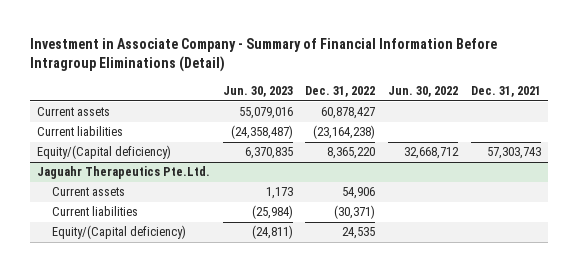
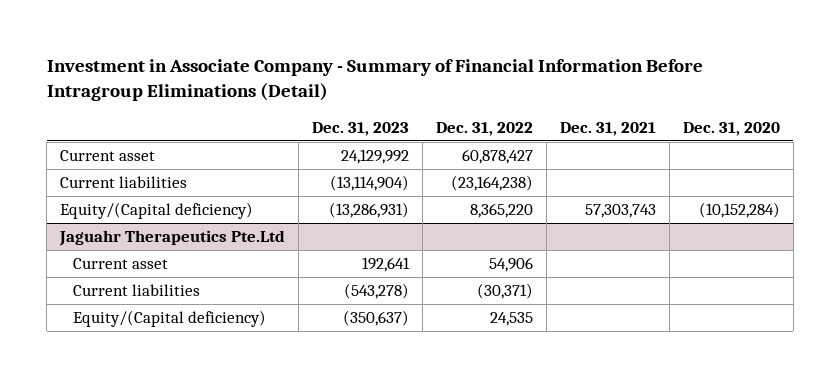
- | Jun. 30, 2023 | Dec. 31, 2022 | Jun. 30, 2022 | Dec. 31, 2021
+ | Dec. 31, 2023 | Dec. 31, 2022 | Dec. 31, 2021 | Dec. 31, 2020
- Current assets | 55,079,016 | 60,878,427 | |
+ Current asset | 24,129,992 | 60,878,427 | |
- Jaguahr Therapeutics Pte.Ltd.
- Current assets | 1,173 | 54,906 | |
+ Jaguahr Therapeutics Pte.Ltd
+ Current asset | 192,641 | 54,906 | |

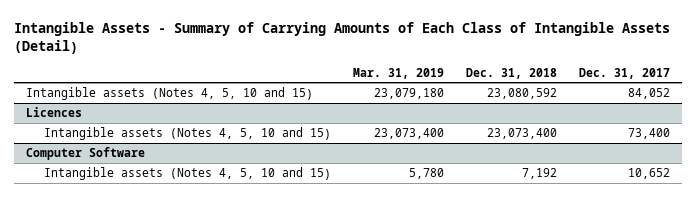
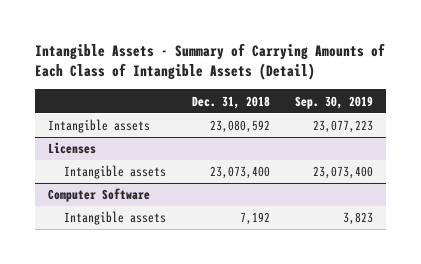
- | Mar. 31, 2019 | Dec. 31, 2018 | Dec. 31, 2017
+ | Dec. 31, 2018 | Sep. 30, 2019
- Intangible assets (Notes 4, 5, 10 and 15) | 23,079,180 | 23,080,592 | 84,052
- Licences
- Intangible assets (Notes 4, 5, 10 and 15) | 23,073,400 | 23,073,400 | 73,400
+ Intangible assets | 23,080,592 | 23,077,223
+ Licenses
+ Intangible assets | 23,073,400 | 23,073,400
@ Computer Software
- Intangible assets (Notes 4, 5, 10 and 15) | 5,780 | 7,192 | 10,652
+ Intangible assets | 7,192 | 3,823

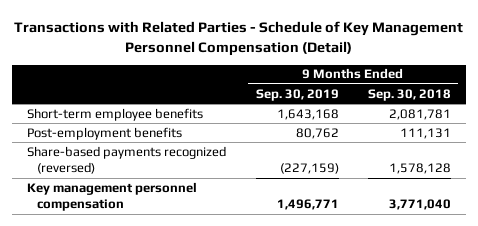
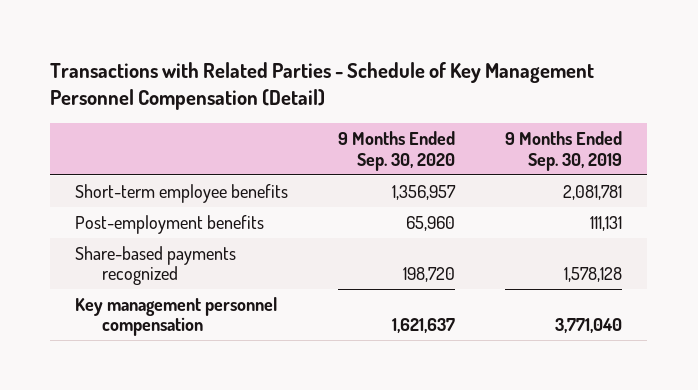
- | 9 Months Ended Sep. 30, 2019 | 9 Months Ended Sep. 30, 2018
+ | 9 Months Ended Sep. 30, 2020 | 9 Months Ended Sep. 30, 2019
- Short-term employee benefits | 1,643,168 | 2,081,781
- Post-employment benefits | 80,762 | 111,131
- Share-based payments recognized (reversed) | (227,159) | 1,578,128
- Key management personnel compensation | 1,496,771 | 3,771,040
+ Short-term employee benefits | 1,356,957 | 2,081,781
+ Post-employment benefits | 65,960 | 111,131
+ Share-based payments recognized | 198,720 | 1,578,128
+ Key management personnel compensation | 1,621,637 | 3,771,040

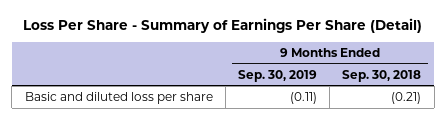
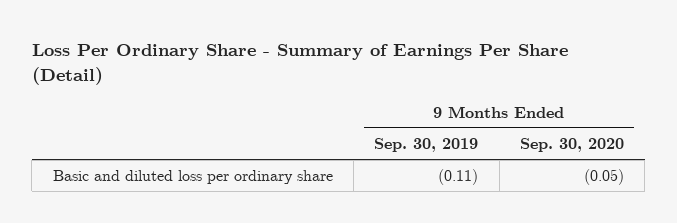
- Loss Per Share - Summary of Earnings Per Share (Detail)
+ Loss Per Ordinary Share - Summary of Earnings Per Share (Detail)
- | 9 Months Ended Sep. 30, 2019 | 9 Months Ended Sep. 30, 2018
+ | 9 Months Ended Sep. 30, 2019 | 9 Months Ended Sep. 30, 2020
- Basic and diluted loss per share | (0.11) | (0.21)
+ Basic and diluted loss per ordinary share | (0.11) | (0.05)

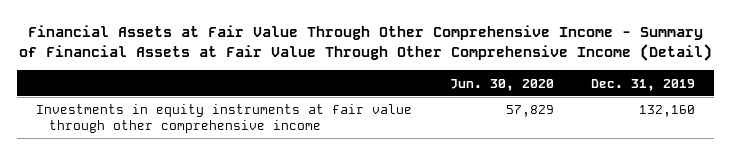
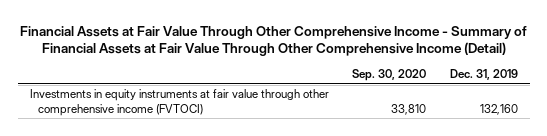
- | Jun. 30, 2020 | Dec. 31, 2019
+ | Sep. 30, 2020 | Dec. 31, 2019
- Investments in equity instruments at fair value through other comprehensive income | 57,829 | 132,160
+ Investments in equity instruments at fair value through other comprehensive income (FVTOCI) | 33,810 | 132,160

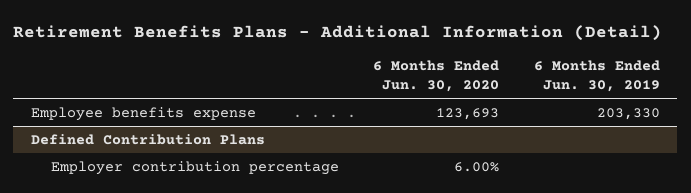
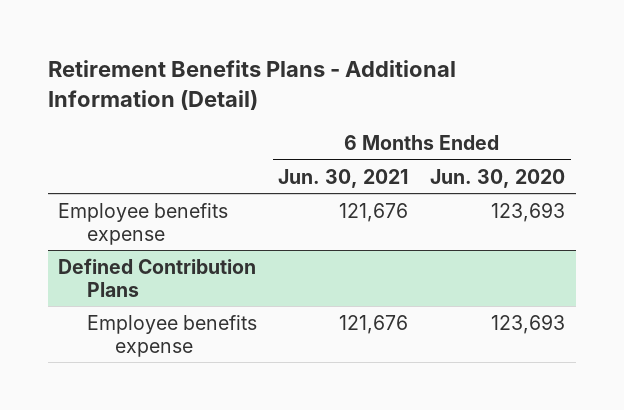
- | 6 Months Ended Jun. 30, 2020 | 6 Months Ended Jun. 30, 2019
+ | 6 Months Ended Jun. 30, 2021 | 6 Months Ended Jun. 30, 2020
@ Defined Contribution Plans
- Employer contribution percentage | 6.00% |
+ Employee benefits expense | 121,676 | 123,693

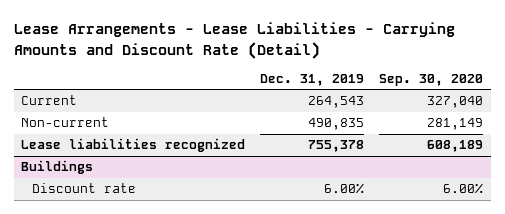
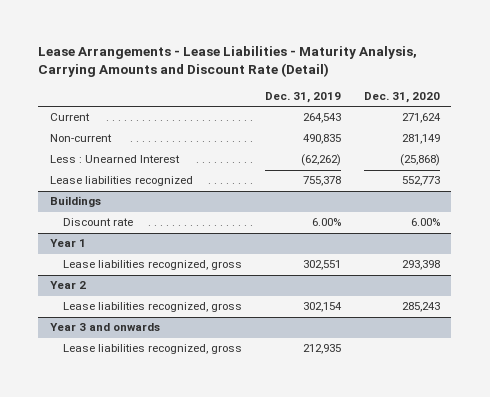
- Lease Arrangements - Lease Liabilities - Carrying Amounts and Discount Rate (Detail)
+ Lease Arrangements - Lease Liabilities - Maturity Analysis, Carrying Amounts and Discount Rate (Detail)
- | Dec. 31, 2019 | Sep. 30, 2020
+ | Dec. 31, 2019 | Dec. 31, 2020
+ Less : Unearned Interest | (62,262) | (25,868)
+ Year 1
+ Lease liabilities recognized, gross | 302,551 | 293,398
+ Year 2
+ Lease liabilities recognized, gross | 302,154 | 285,243
+ Year 3 and onwards
+ Lease liabilities recognized, gross | 212,935 |

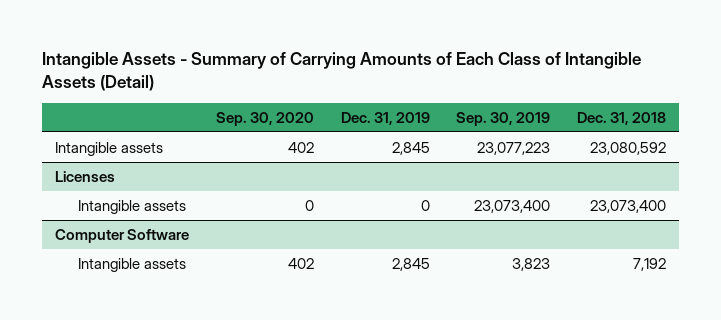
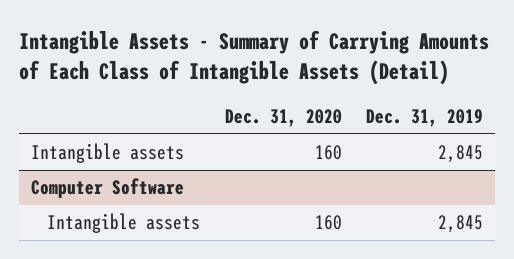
- | Sep. 30, 2020 | Dec. 31, 2019 | Sep. 30, 2019 | Dec. 31, 2018
+ | Dec. 31, 2020 | Dec. 31, 2019
- Licenses
- Intangible assets | 0 | 0 | 23,073,400 | 23,073,400

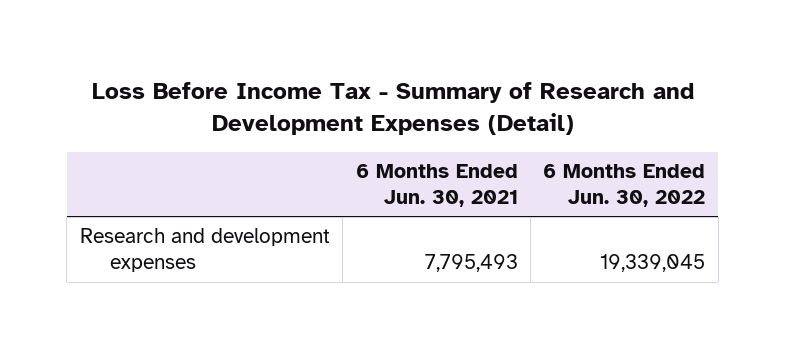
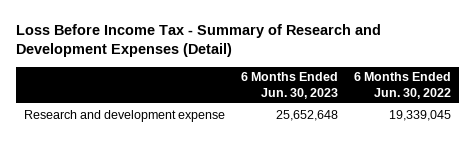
- | 6 Months Ended Jun. 30, 2021 | 6 Months Ended Jun. 30, 2022
+ | 6 Months Ended Jun. 30, 2023 | 6 Months Ended Jun. 30, 2022
- Research and development expenses | 7,795,493 | 19,339,045
+ Research and development expense | 25,652,648 | 19,339,045

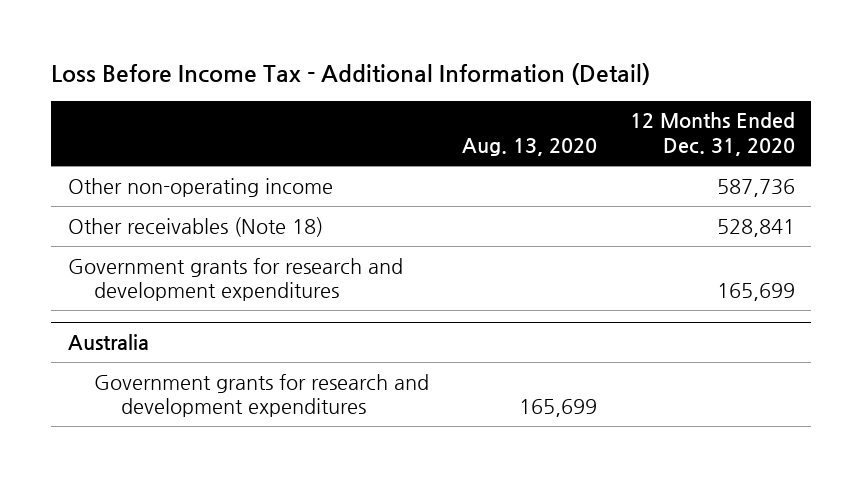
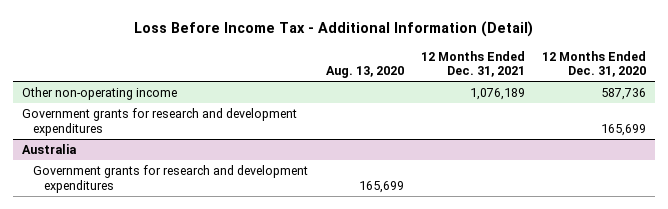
- | Aug. 13, 2020 | 12 Months Ended Dec. 31, 2020
+ | Aug. 13, 2020 | 12 Months Ended Dec. 31, 2021 | 12 Months Ended Dec. 31, 2020
- Other receivables (Note 18) | | 528,841

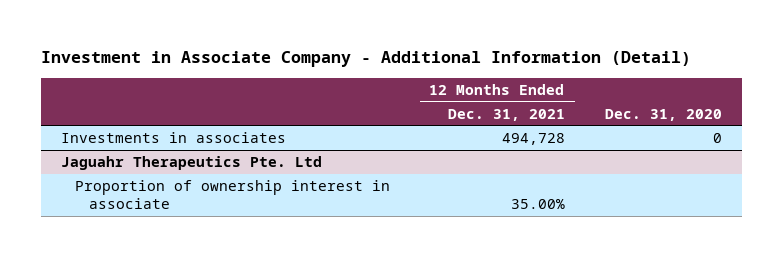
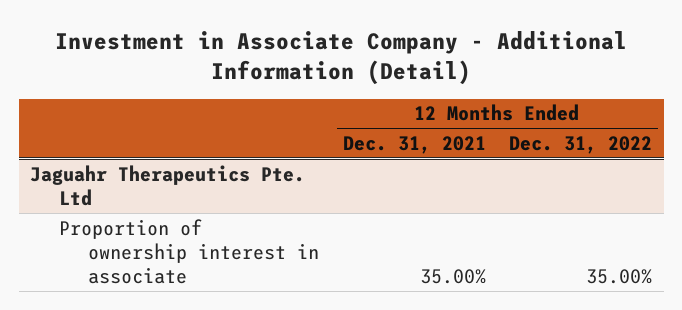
- | 12 Months Ended Dec. 31, 2021 | Dec. 31, 2020
+ | 12 Months Ended Dec. 31, 2021 | 12 Months Ended Dec. 31, 2022
- Investments in associates | 494,728 | 0

